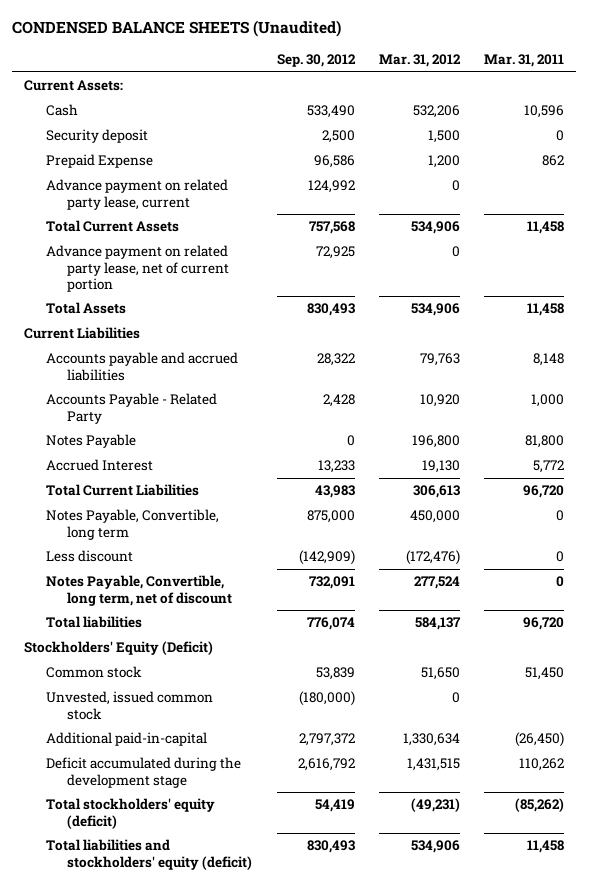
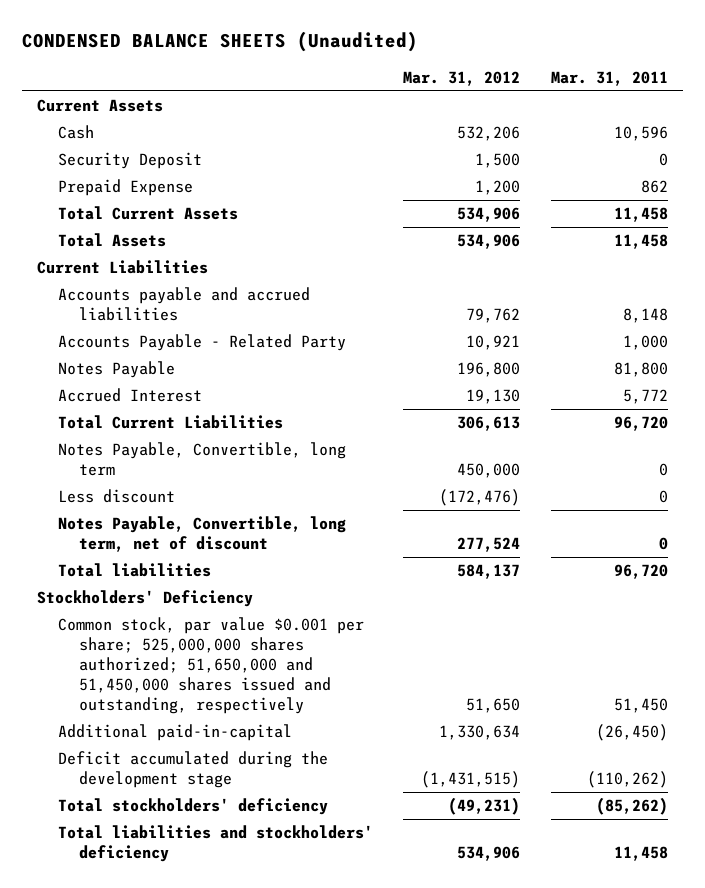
- | Sep. 30, 2012 | Mar. 31, 2012 | Mar. 31, 2011
+ | Mar. 31, 2012 | Mar. 31, 2011
- Current Assets:
+ Current Assets
- Security deposit | 2,500 | 1,500 | 0
+ Security Deposit | 1,500 | 0
- Advance payment on related party lease, current | 124,992 | 0 |
- Advance payment on related party lease, net of current portion | 72,925 | 0 |
- Accounts payable and accrued liabilities | 28,322 | 79,763 | 8,148
- Accounts Payable - Related Party | 2,428 | 10,920 | 1,000
+ Accounts payable and accrued liabilities | 79,762 | 8,148
+ Accounts Payable - Related Party | 10,921 | 1,000
- Stockholders' Equity (Deficit)
- Common stock | 53,839 | 51,650 | 51,450
- Unvested, issued common stock | (180,000) | 0 |
+ Stockholders' Deficiency
+ Common stock, par value $0.001 per share; 525,000,000 shares authorized; 51,650,000 and 51,450,000 shares issued and outstanding, respectively | 51,650 | 51,450
- Deficit accumulated during the development stage | 2,616,792 | 1,431,515 | 110,262
- Total stockholders' equity (deficit) | 54,419 | (49,231) | (85,262)
- Total liabilities and stockholders' equity (deficit) | 830,493 | 534,906 | 11,458
+ Deficit accumulated during the development stage | (1,431,515) | (110,262)
+ Total stockholders' deficiency | (49,231) | (85,262)
+ Total liabilities and stockholders' deficiency | 534,906 | 11,458

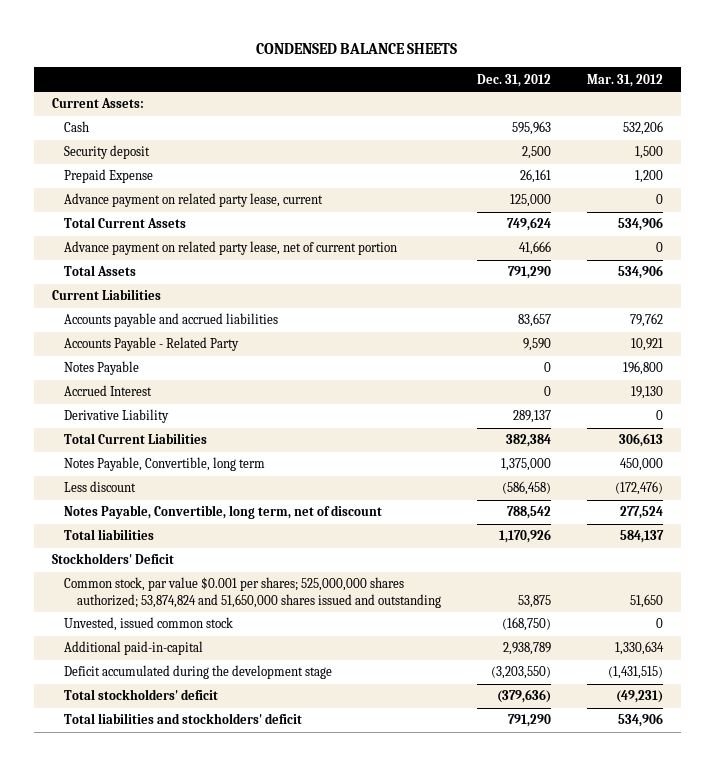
- CONDENSED BALANCE SHEETS (Unaudited)
+ CONDENSED BALANCE SHEETS
- | Mar. 31, 2012 | Mar. 31, 2011
+ | Dec. 31, 2012 | Mar. 31, 2012
- Current Assets
+ Current Assets:
- Security Deposit | 1,500 | 0
+ Security deposit | 2,500 | 1,500
+ Advance payment on related party lease, current | 125,000 | 0
+ Advance payment on related party lease, net of current portion | 41,666 | 0
+ Derivative Liability | 289,137 | 0
- Stockholders' Deficiency
- Common stock, par value $0.001 per share; 525,000,000 shares authorized; 51,650,000 and 51,450,000 shares issued and outstanding, respectively | 51,650 | 51,450
+ Stockholders' Deficit
+ Common stock, par value $0.001 per shares; 525,000,000 shares authorized; 53,874,824 and 51,650,000 shares issued and outstanding | 53,875 | 51,650
+ Unvested, issued common stock | (168,750) | 0
- Total stockholders' deficiency | (49,231) | (85,262)
- Total liabilities and stockholders' deficiency | 534,906 | 11,458
+ Total stockholders' deficit | (379,636) | (49,231)
+ Total liabilities and stockholders' deficit | 791,290 | 534,906

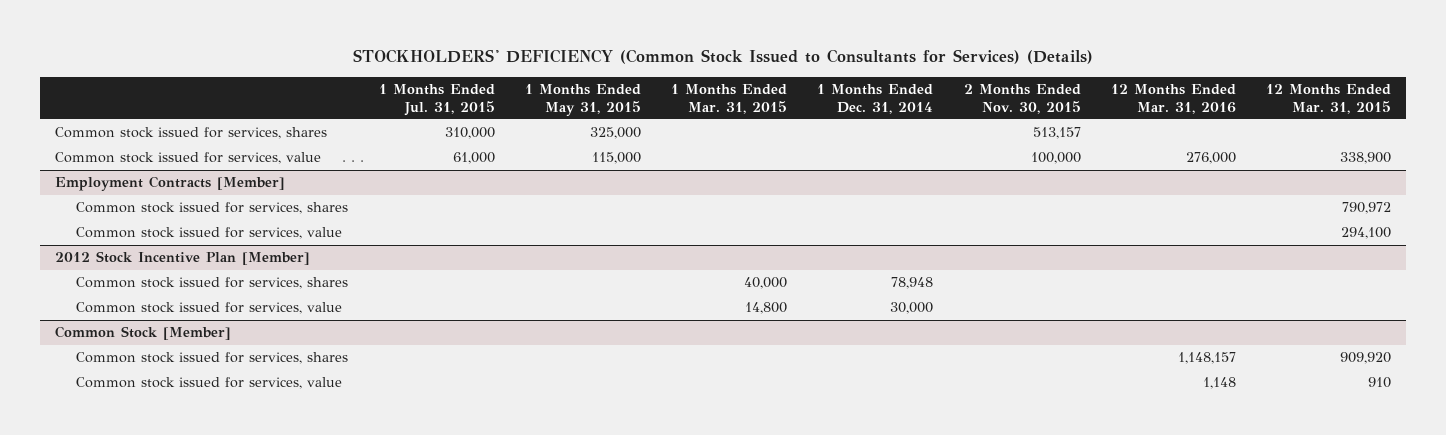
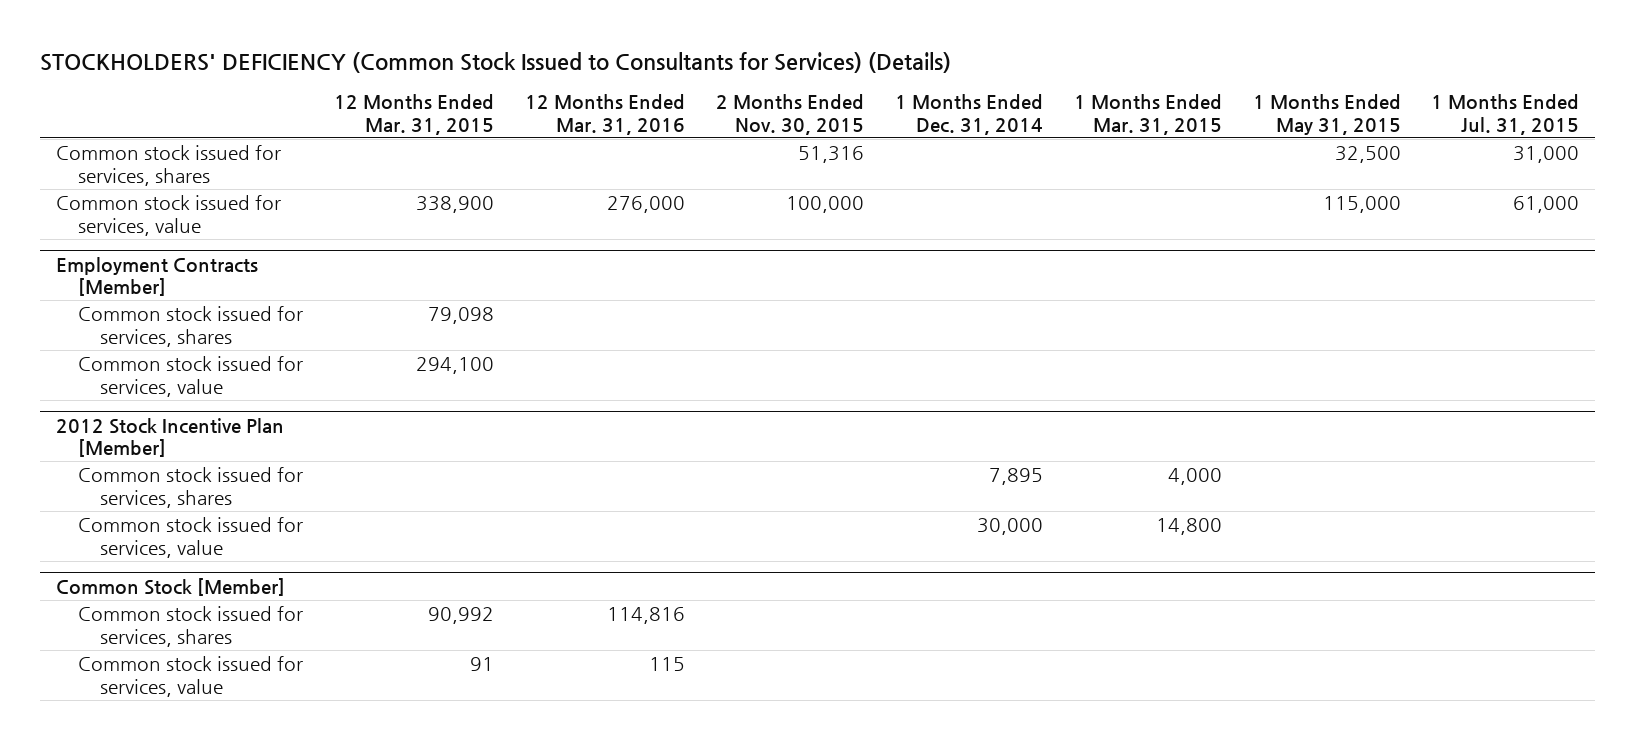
- | 1 Months Ended Jul. 31, 2015 | 1 Months Ended May 31, 2015 | 1 Months Ended Mar. 31, 2015 | 1 Months Ended Dec. 31, 2014 | 2 Months Ended Nov. 30, 2015 | 12 Months Ended Mar. 31, 2016 | 12 Months Ended Mar. 31, 2015
+ | 12 Months Ended Mar. 31, 2015 | 12 Months Ended Mar. 31, 2016 | 2 Months Ended Nov. 30, 2015 | 1 Months Ended Dec. 31, 2014 | 1 Months Ended Mar. 31, 2015 | 1 Months Ended May 31, 2015 | 1 Months Ended Jul. 31, 2015
- Common stock issued for services, shares | 310,000 | 325,000 | | | 513,157 | |
+ Common stock issued for services, shares | | | 51,316 | | | 32,500 | 31,000
@ Employment Contracts [Member]
- Common stock issued for services, shares | | | | | | | 790,972
+ Common stock issued for services, shares | 79,098 | | | | | |
@ 2012 Stock Incentive Plan [Member]
- Common stock issued for services, shares | | | 40,000 | 78,948 | | |
+ Common stock issued for services, shares | | | | 7,895 | 4,000 | |
@ Common Stock [Member]
- Common stock issued for services, shares | | | | | | 1,148,157 | 909,920
- Common stock issued for services, value | | | | | | 1,148 | 910
+ Common stock issued for services, shares | 90,992 | 114,816 | | | | |
+ Common stock issued for services, value | 91 | 115 | | | | |

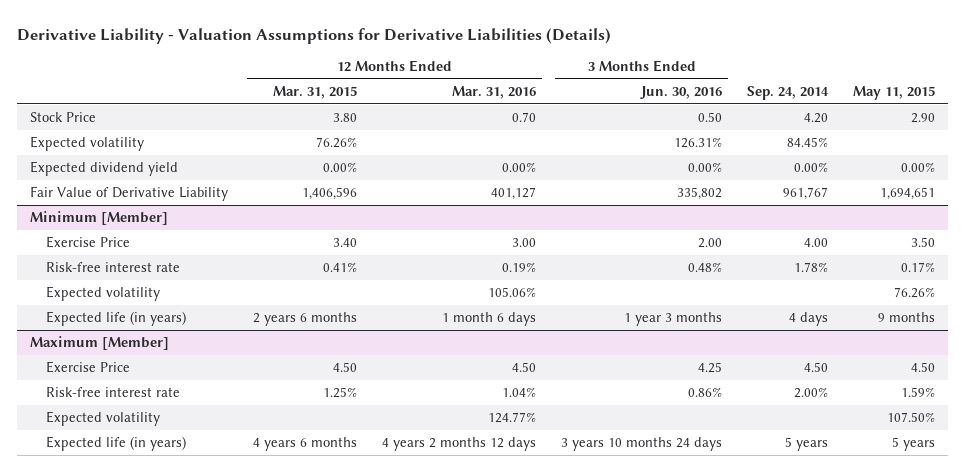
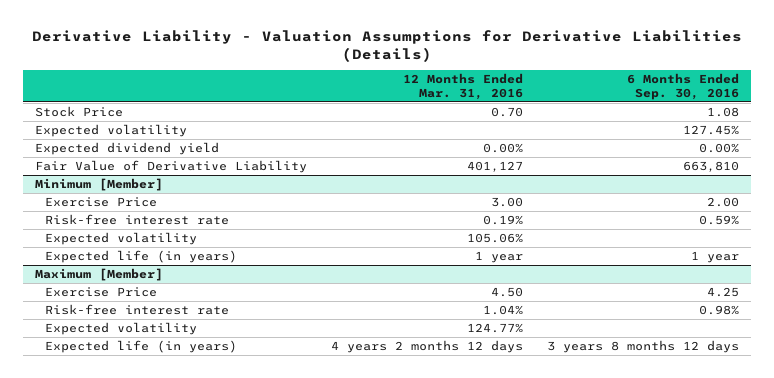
- | 12 Months Ended Mar. 31, 2015 | 12 Months Ended Mar. 31, 2016 | 3 Months Ended Jun. 30, 2016 | Sep. 24, 2014 | May 11, 2015
+ | 12 Months Ended Mar. 31, 2016 | 6 Months Ended Sep. 30, 2016
@ Minimum [Member]
- Expected life (in years) | 2 years 6 months | 1 month 6 days | 1 year 3 months | 4 days | 9 months
+ Expected life (in years) | 1 year | 1 year

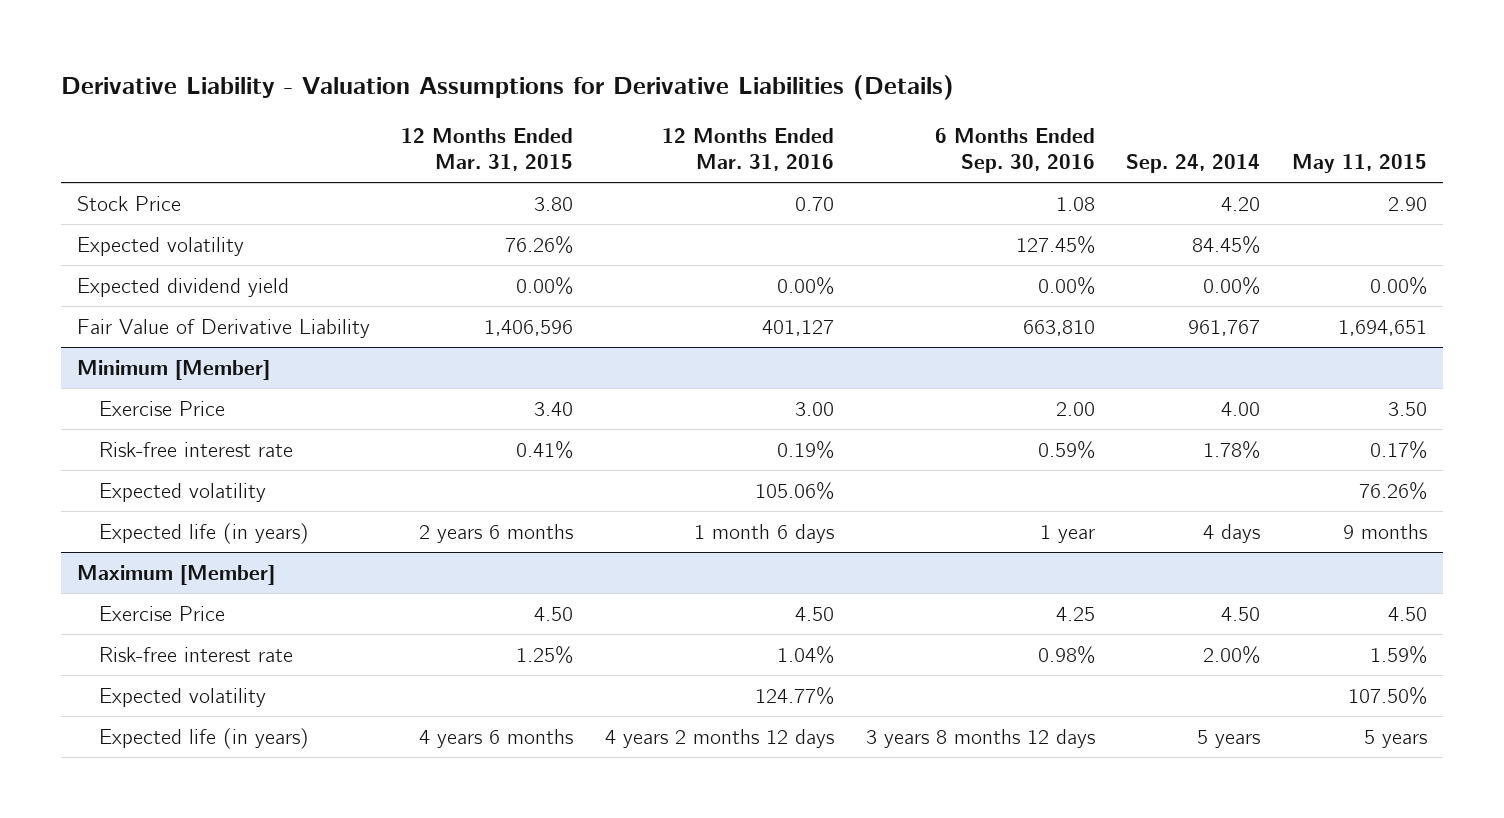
- | 12 Months Ended Mar. 31, 2016 | 6 Months Ended Sep. 30, 2016
+ | 12 Months Ended Mar. 31, 2015 | 12 Months Ended Mar. 31, 2016 | 6 Months Ended Sep. 30, 2016 | Sep. 24, 2014 | May 11, 2015
@ Minimum [Member]
- Expected life (in years) | 1 year | 1 year
+ Expected life (in years) | 2 years 6 months | 1 month 6 days | 1 year | 4 days | 9 months

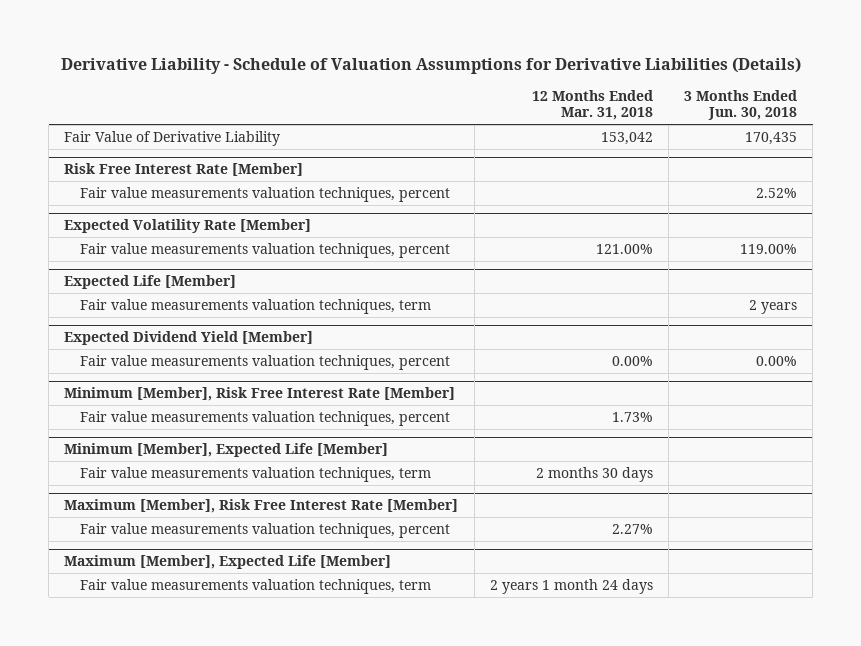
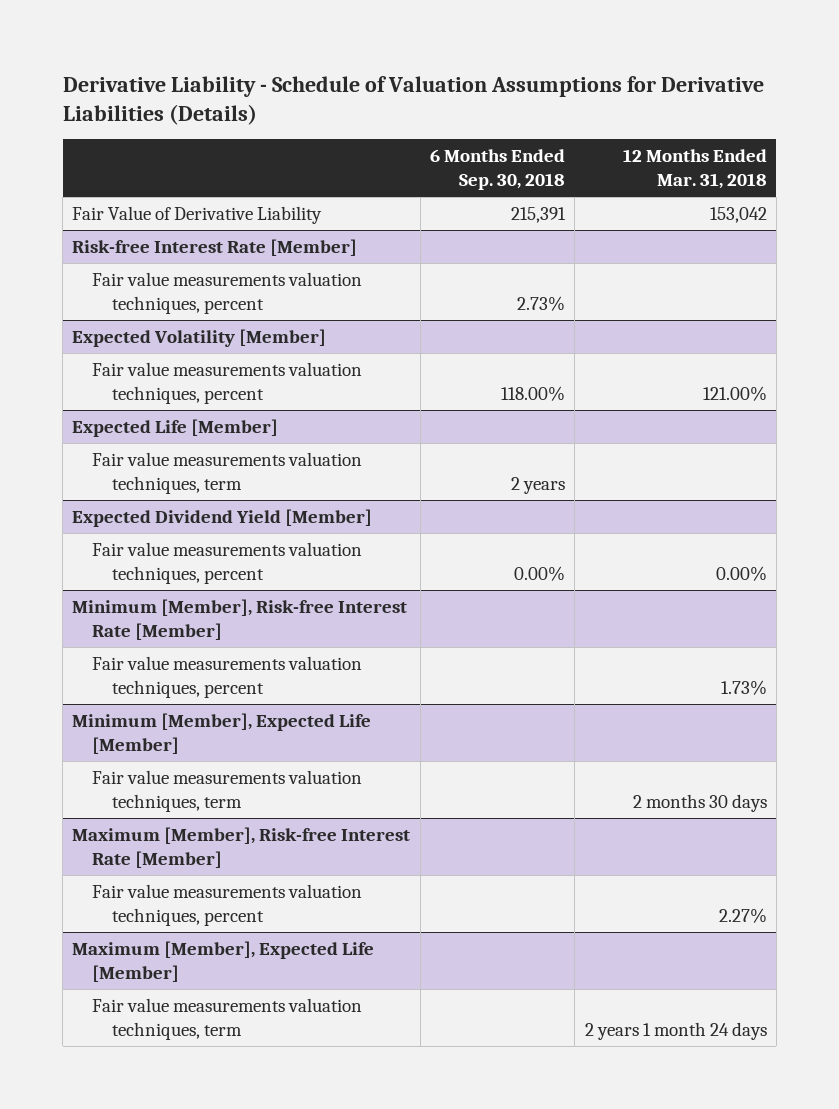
- | 12 Months Ended Mar. 31, 2018 | 3 Months Ended Jun. 30, 2018
+ | 6 Months Ended Sep. 30, 2018 | 12 Months Ended Mar. 31, 2018
- Risk Free Interest Rate [Member]
+ Risk-free Interest Rate [Member]
- Expected Volatility Rate [Member]
+ Expected Volatility [Member]
- Minimum [Member], Risk Free Interest Rate [Member]
+ Minimum [Member], Risk-free Interest Rate [Member]
- Maximum [Member], Risk Free Interest Rate [Member]
+ Maximum [Member], Risk-free Interest Rate [Member]

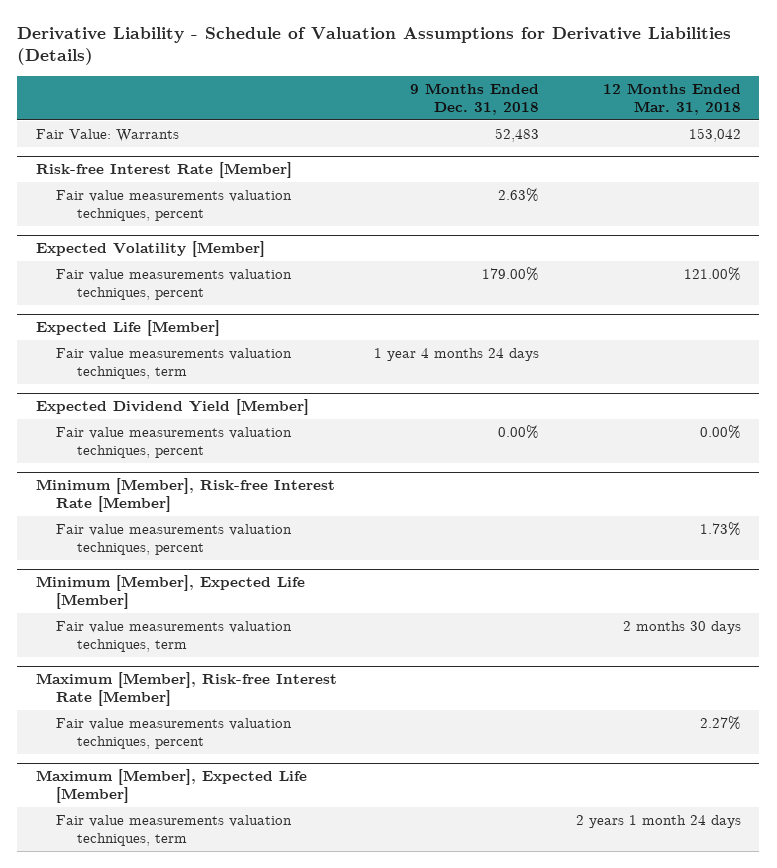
- | 6 Months Ended Sep. 30, 2018 | 12 Months Ended Mar. 31, 2018
+ | 9 Months Ended Dec. 31, 2018 | 12 Months Ended Mar. 31, 2018
- Fair Value of Derivative Liability | 215,391 | 153,042
+ Fair Value: Warrants | 52,483 | 153,042

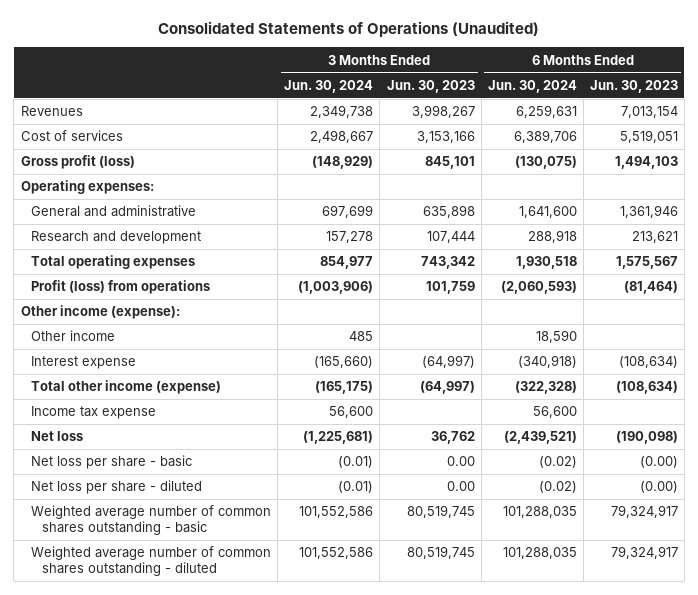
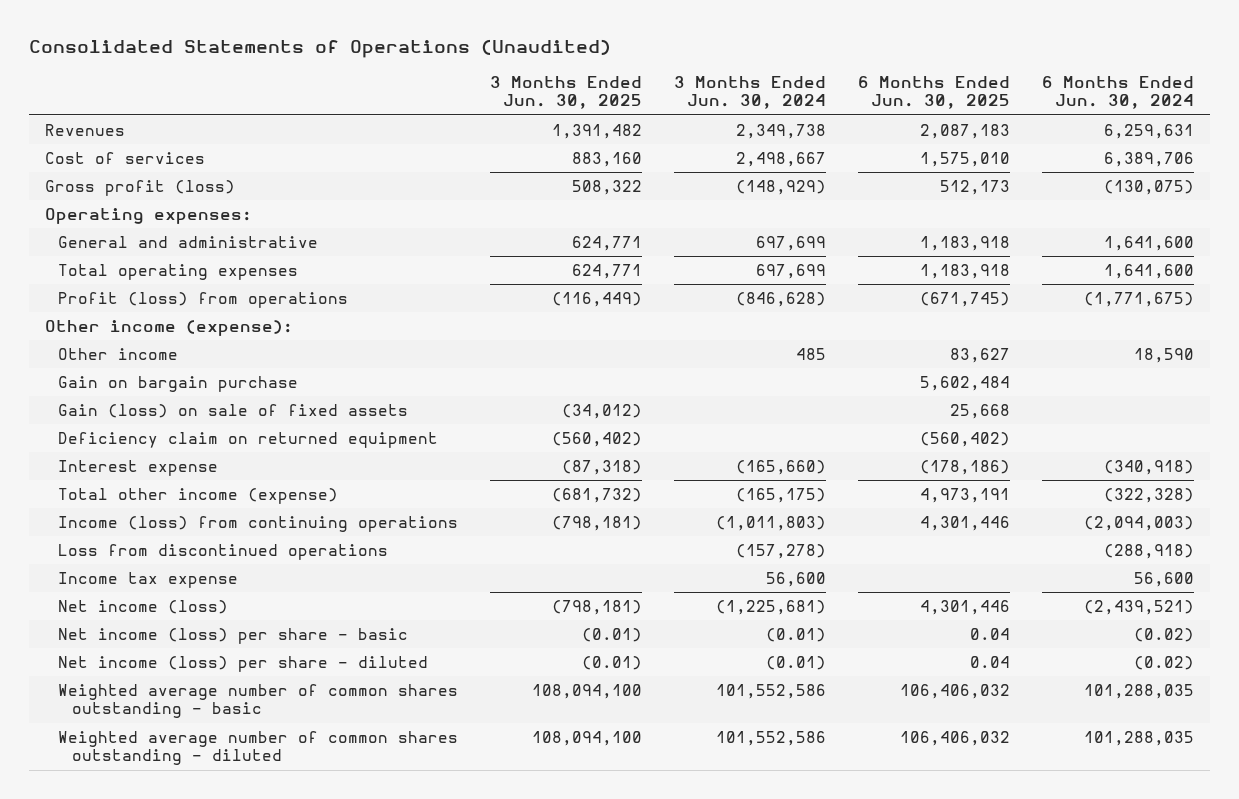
- | 3 Months Ended Jun. 30, 2024 | 3 Months Ended Jun. 30, 2023 | 6 Months Ended Jun. 30, 2024 | 6 Months Ended Jun. 30, 2023
+ | 3 Months Ended Jun. 30, 2025 | 3 Months Ended Jun. 30, 2024 | 6 Months Ended Jun. 30, 2025 | 6 Months Ended Jun. 30, 2024
- Research and development | 157,278 | 107,444 | 288,918 | 213,621
- Total operating expenses | 854,977 | 743,342 | 1,930,518 | 1,575,567
- Profit (loss) from operations | (1,003,906) | 101,759 | (2,060,593) | (81,464)
+ Total operating expenses | 624,771 | 697,699 | 1,183,918 | 1,641,600
+ Profit (loss) from operations | (116,449) | (846,628) | (671,745) | (1,771,675)
+ Gain on bargain purchase | | | 5,602,484 |
+ Gain (loss) on sale of fixed assets | (34,012) | | 25,668 |
+ Deficiency claim on returned equipment | (560,402) | | (560,402) |
+ Income (loss) from continuing operations | (798,181) | (1,011,803) | 4,301,446 | (2,094,003)
+ Loss from discontinued operations | | (157,278) | | (288,918)
- Net loss | (1,225,681) | 36,762 | (2,439,521) | (190,098)
- Net loss per share - basic | (0.01) | 0.00 | (0.02) | (0.00)
- Net loss per share - diluted | (0.01) | 0.00 | (0.02) | (0.00)
+ Net income (loss) | (798,181) | (1,225,681) | 4,301,446 | (2,439,521)
+ Net income (loss) per share - basic | (0.01) | (0.01) | 0.04 | (0.02)
+ Net income (loss) per share - diluted | (0.01) | (0.01) | 0.04 | (0.02)

